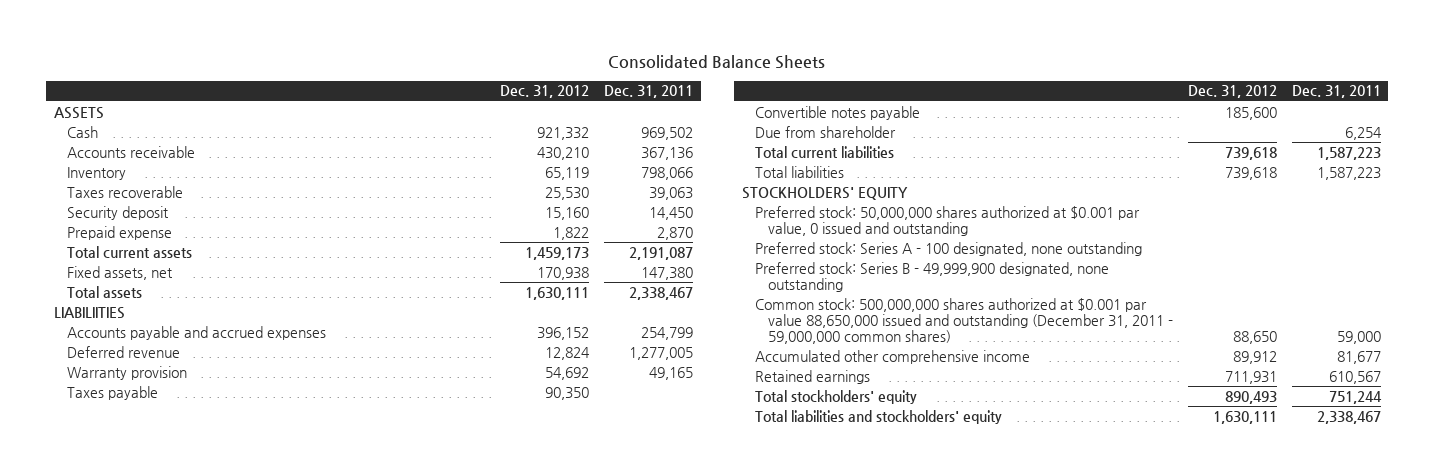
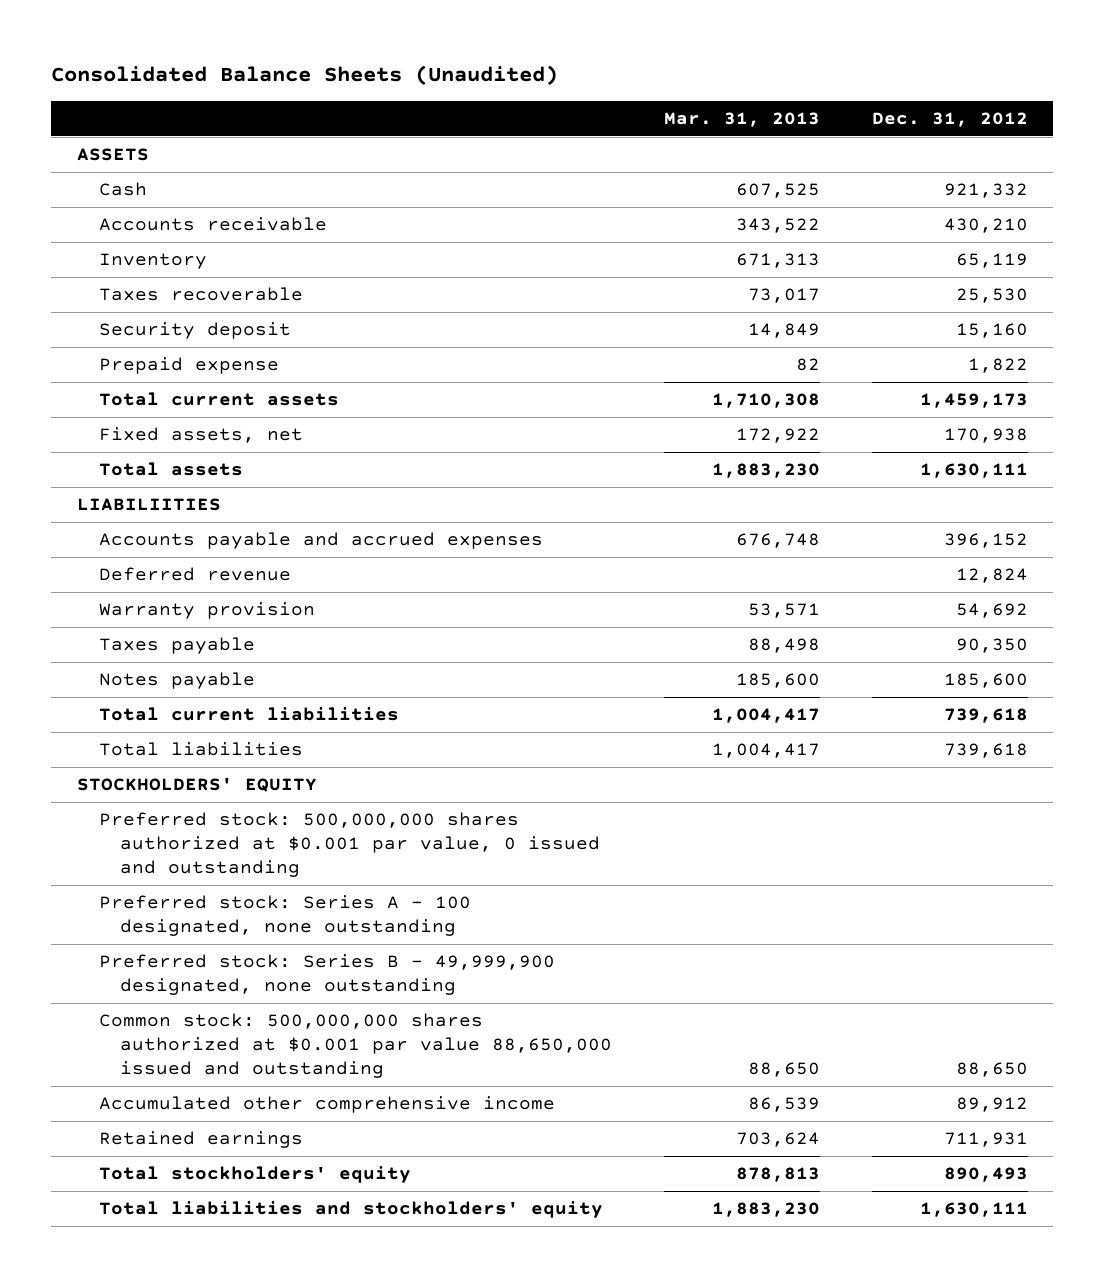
- Consolidated Balance Sheets
+ Consolidated Balance Sheets (Unaudited)
- | Dec. 31, 2012 | Dec. 31, 2011
+ | Mar. 31, 2013 | Dec. 31, 2012
- Convertible notes payable | 185,600 |
- Due from shareholder | | 6,254
+ Notes payable | 185,600 | 185,600
- Preferred stock: 50,000,000 shares authorized at $0.001 par value, 0 issued and outstanding
+ Preferred stock: 500,000,000 shares authorized at $0.001 par value, 0 issued and outstanding
- Common stock: 500,000,000 shares authorized at $0.001 par value 88,650,000 issued and outstanding (December 31, 2011 - 59,000,000 common shares) | 88,650 | 59,000
+ Common stock: 500,000,000 shares authorized at $0.001 par value 88,650,000 issued and outstanding | 88,650 | 88,650

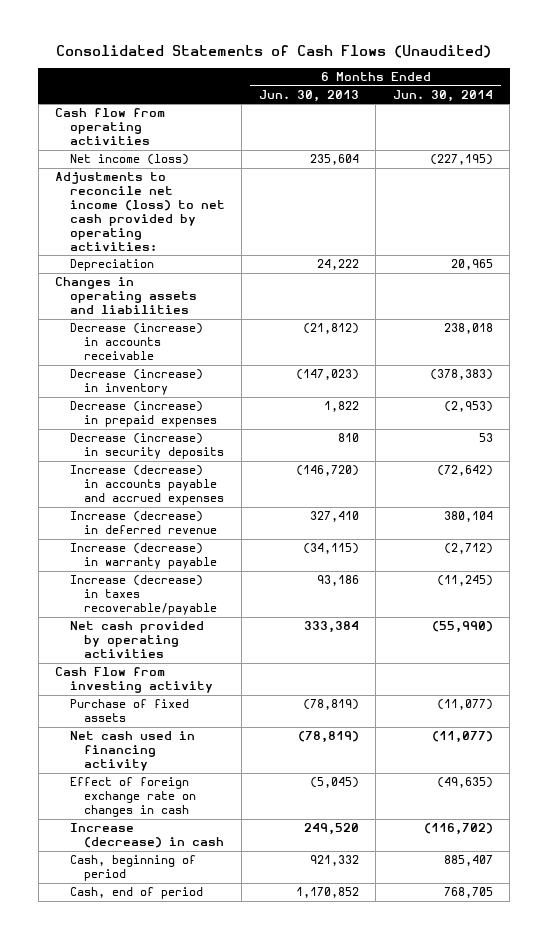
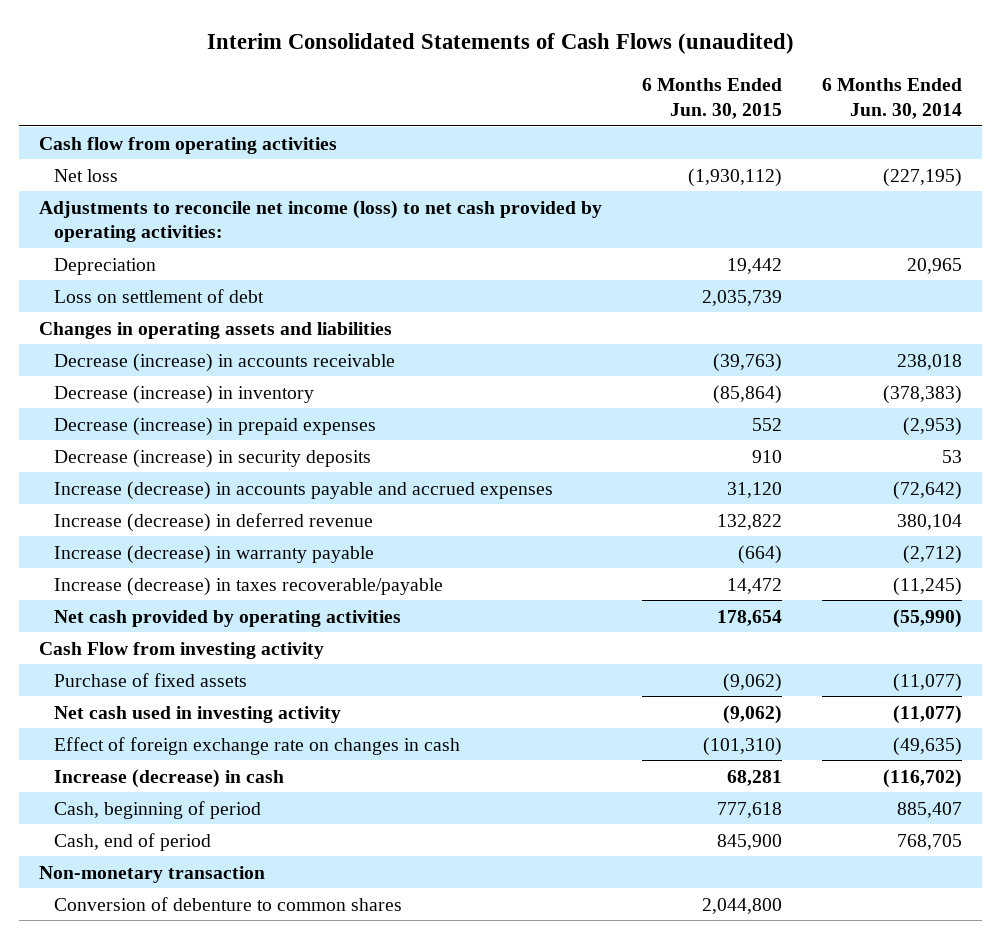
- Consolidated Statements of Cash Flows (Unaudited)
+ Interim Consolidated Statements of Cash Flows (unaudited)
- | 6 Months Ended Jun. 30, 2013 | 6 Months Ended Jun. 30, 2014
+ | 6 Months Ended Jun. 30, 2015 | 6 Months Ended Jun. 30, 2014
- Net income (loss) | 235,604 | (227,195)
+ Net loss | (1,930,112) | (227,195)
+ Loss on settlement of debt | 2,035,739 |
- Net cash used in financing activity | (78,819) | (11,077)
+ Net cash used in investing activity | (9,062) | (11,077)
+ Non-monetary transaction
+ Conversion of debenture to common shares | 2,044,800 |

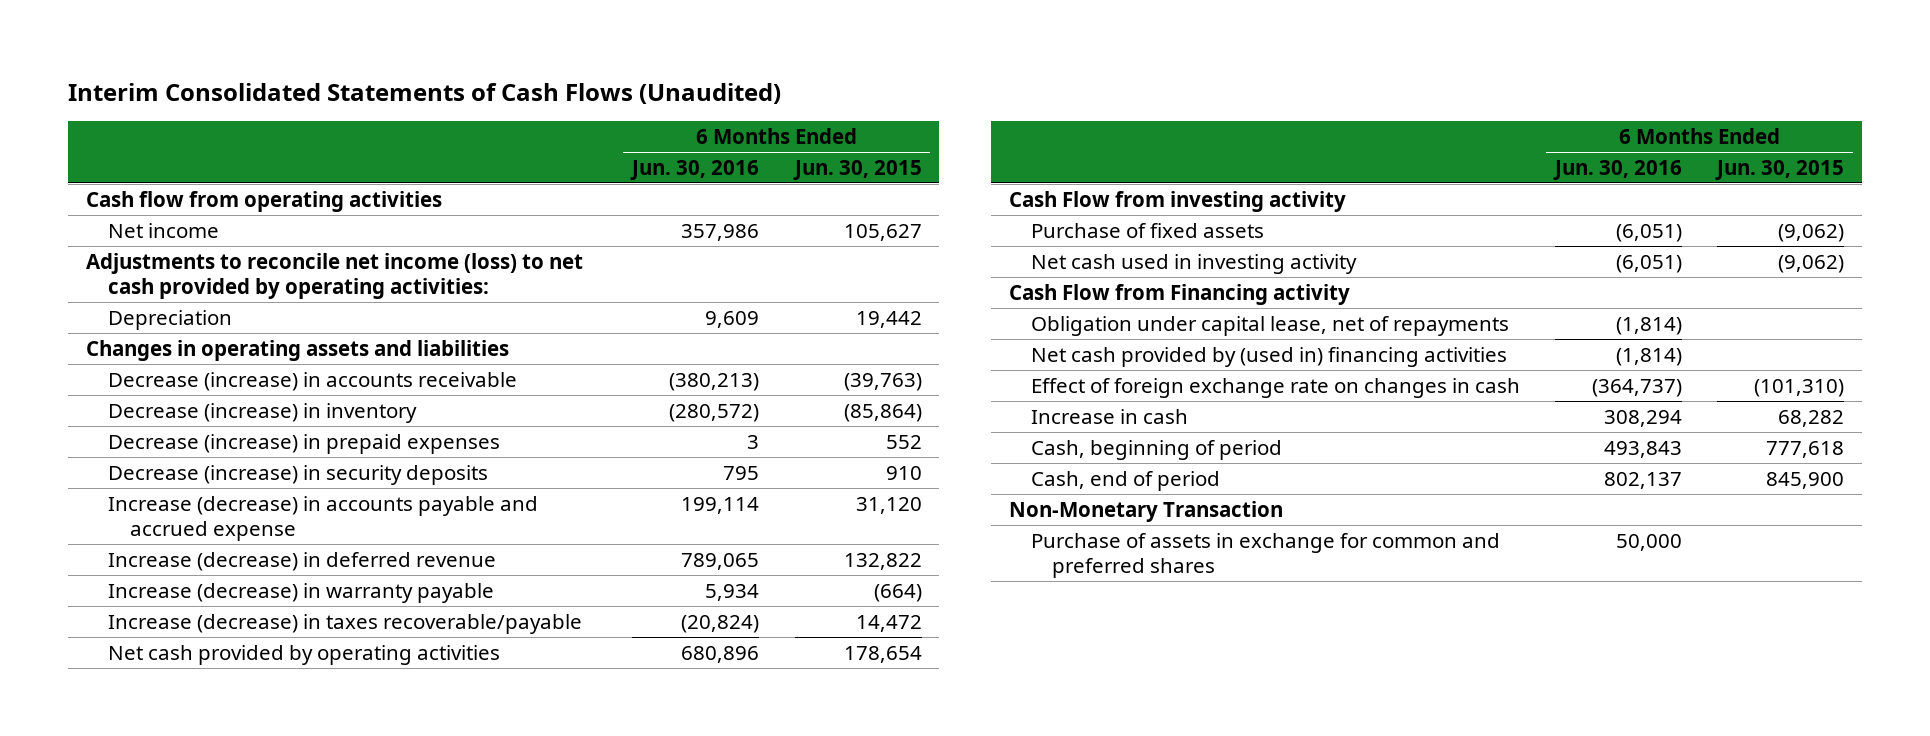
- Interim Consolidated Statements of Cash Flows (unaudited)
+ Interim Consolidated Statements of Cash Flows (Unaudited)
- | 6 Months Ended Jun. 30, 2015 | 6 Months Ended Jun. 30, 2014
+ | 6 Months Ended Jun. 30, 2016 | 6 Months Ended Jun. 30, 2015
- Net loss | (1,930,112) | (227,195)
+ Net income | 357,986 | 105,627
- Loss on settlement of debt | 2,035,739 |
- Increase (decrease) in accounts payable and accrued expenses | 31,120 | (72,642)
+ Increase (decrease) in accounts payable and accrued expense | 199,114 | 31,120
+ Cash Flow from Financing activity
+ Obligation under capital lease, net of repayments | (1,814) |
+ Net cash provided by (used in) financing activities | (1,814) |
- Increase (decrease) in cash | 68,281 | (116,702)
+ Increase in cash | 308,294 | 68,282
- Non-monetary transaction
- Conversion of debenture to common shares | 2,044,800 |
+ Non-Monetary Transaction
+ Purchase of assets in exchange for common and preferred shares | 50,000 |

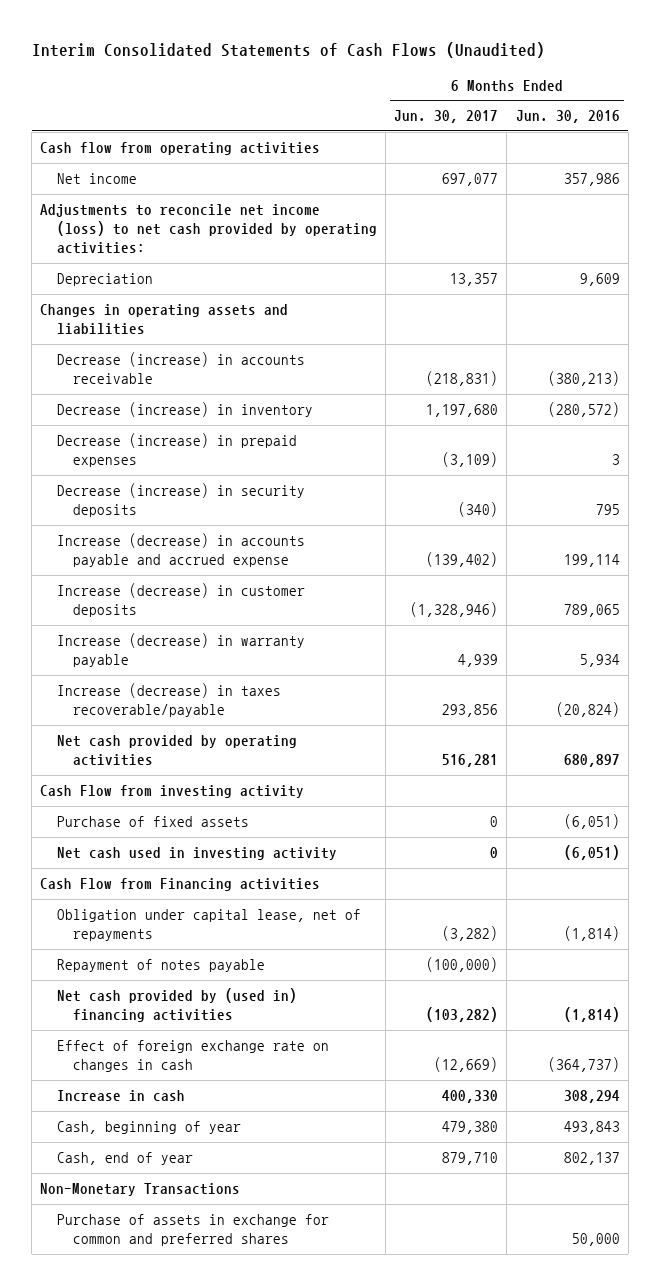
- | 6 Months Ended Jun. 30, 2016 | 6 Months Ended Jun. 30, 2015
+ | 6 Months Ended Jun. 30, 2017 | 6 Months Ended Jun. 30, 2016
- Increase (decrease) in deferred revenue | 789,065 | 132,822
+ Increase (decrease) in customer deposits | (1,328,946) | 789,065
- Net cash provided by operating activities | 680,896 | 178,654
+ Net cash provided by operating activities | 516,281 | 680,897
- Cash Flow from Financing activity
+ Cash Flow from Financing activities
+ Repayment of notes payable | (100,000) |
- Cash, beginning of period | 493,843 | 777,618
- Cash, end of period | 802,137 | 845,900
- Non-Monetary Transaction
+ Cash, beginning of year | 479,380 | 493,843
+ Cash, end of year | 879,710 | 802,137
+ Non-Monetary Transactions

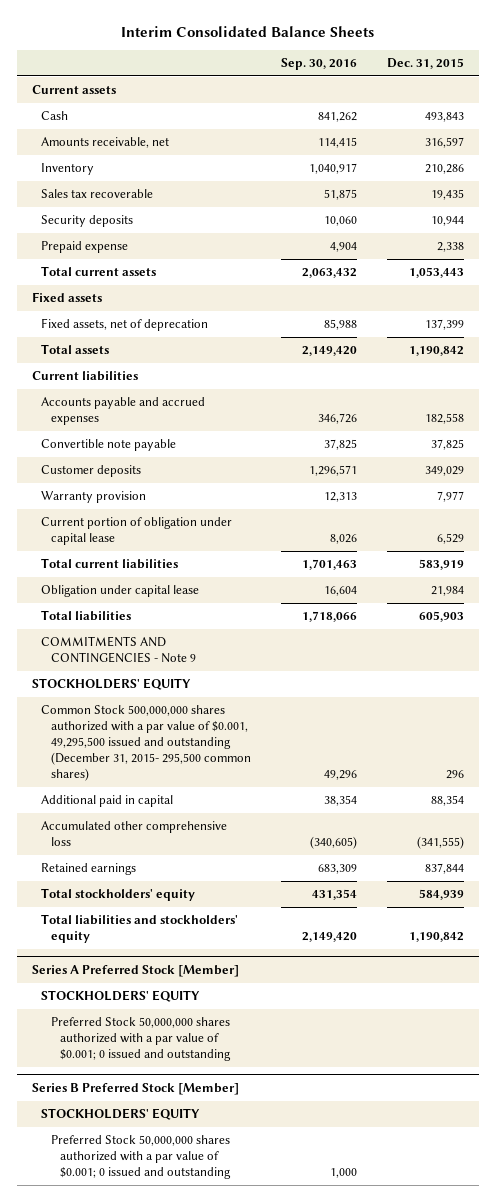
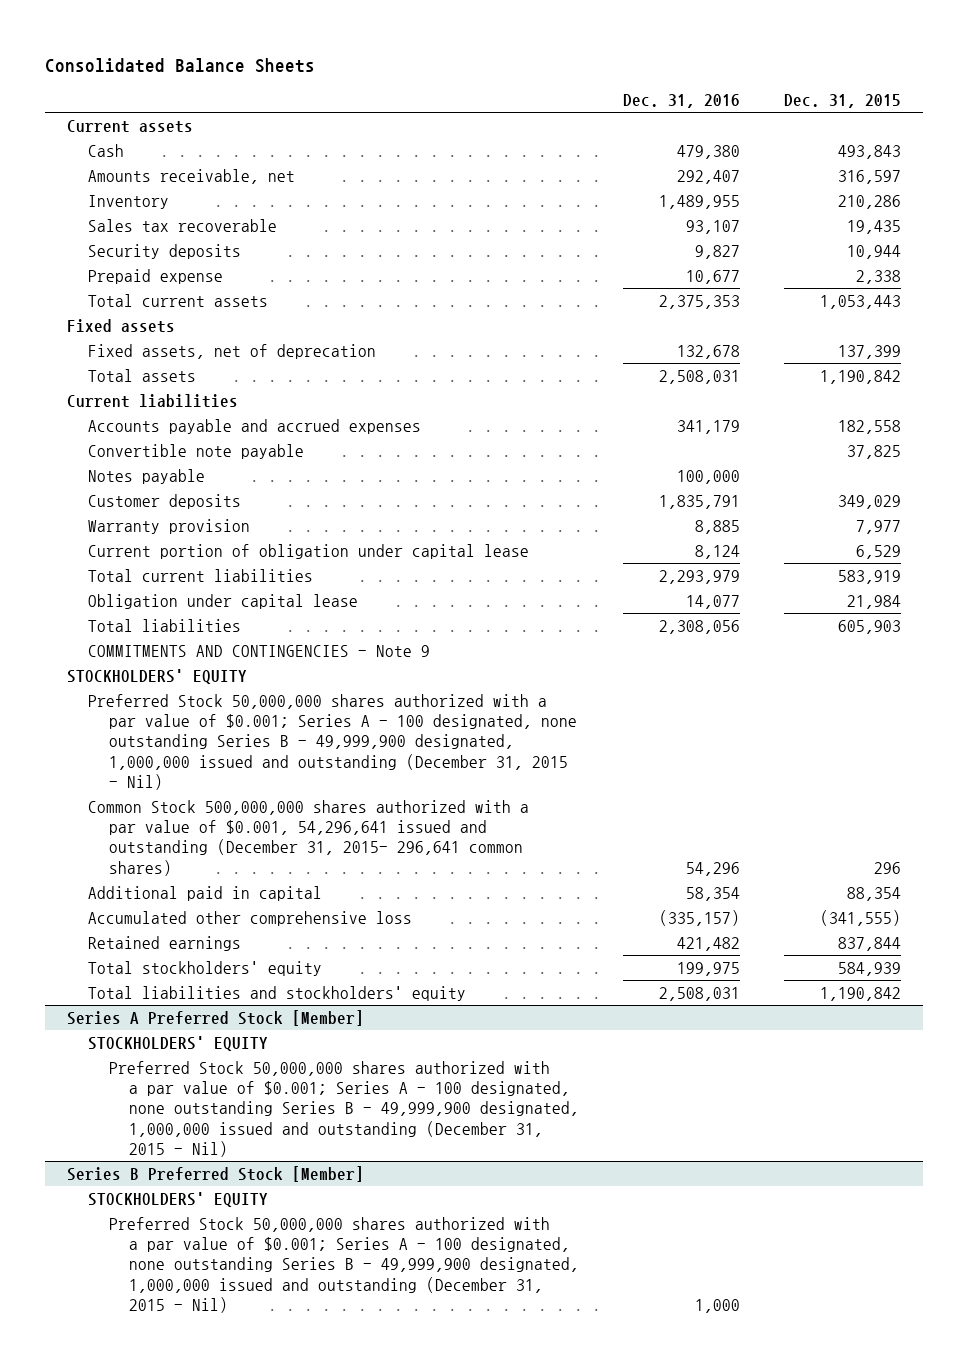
- Interim Consolidated Balance Sheets
+ Consolidated Balance Sheets
- | Sep. 30, 2016 | Dec. 31, 2015
+ | Dec. 31, 2016 | Dec. 31, 2015
+ Notes payable | 100,000 |
- Common Stock 500,000,000 shares authorized with a par value of $0.001, 49,295,500 issued and outstanding (December 31, 2015- 295,500 common shares) | 49,296 | 296
+ Preferred Stock 50,000,000 shares authorized with a par value of $0.001; Series A - 100 designated, none outstanding Series B - 49,999,900 designated, 1,000,000 issued and outstanding (December 31, 2015 - Nil)
+ Common Stock 500,000,000 shares authorized with a par value of $0.001, 54,296,641 issued and outstanding (December 31, 2015- 296,641 common shares) | 54,296 | 296
@ Series A Preferred Stock [Member]
- Preferred Stock 50,000,000 shares authorized with a par value of $0.001; 0 issued and outstanding
+ Preferred Stock 50,000,000 shares authorized with a par value of $0.001; Series A - 100 designated, none outstanding Series B - 49,999,900 designated, 1,000,000 issued and outstanding (December 31, 2015 - Nil)
@ Series B Preferred Stock [Member]
- Preferred Stock 50,000,000 shares authorized with a par value of $0.001; 0 issued and outstanding | 1,000 |
+ Preferred Stock 50,000,000 shares authorized with a par value of $0.001; Series A - 100 designated, none outstanding Series B - 49,999,900 designated, 1,000,000 issued and outstanding (December 31, 2015 - Nil) | 1,000 |

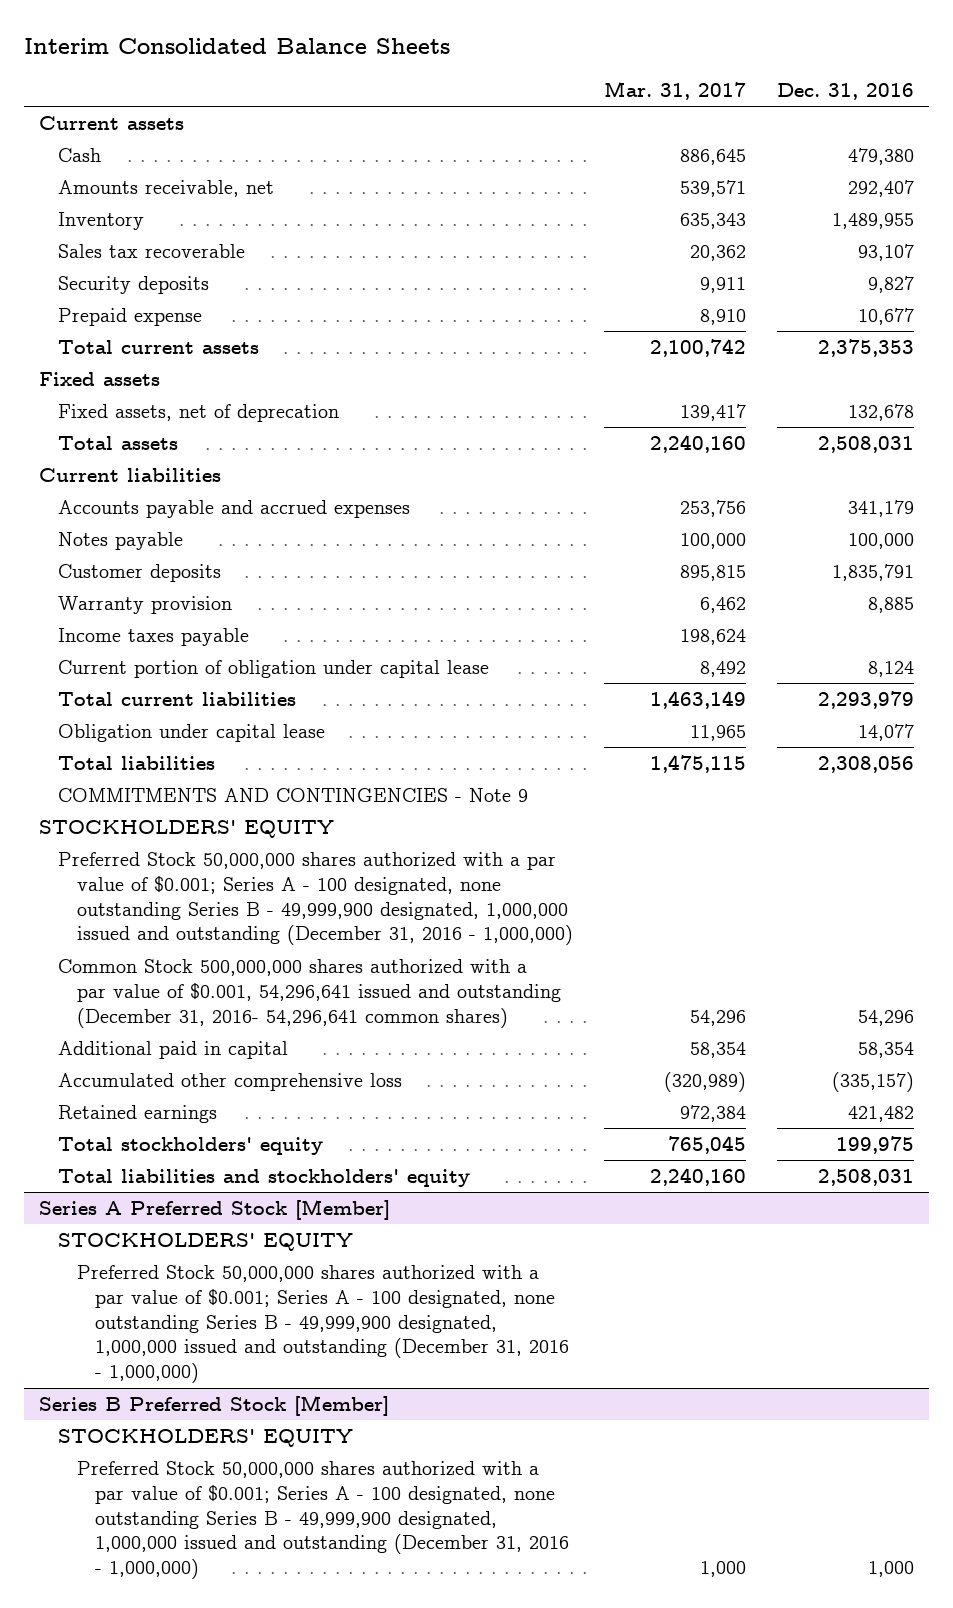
- Consolidated Balance Sheets
+ Interim Consolidated Balance Sheets
- | Dec. 31, 2016 | Dec. 31, 2015
+ | Mar. 31, 2017 | Dec. 31, 2016
- Convertible note payable | | 37,825
+ Income taxes payable | 198,624 |
- Preferred Stock 50,000,000 shares authorized with a par value of $0.001; Series A - 100 designated, none outstanding Series B - 49,999,900 designated, 1,000,000 issued and outstanding (December 31, 2015 - Nil)
- Common Stock 500,000,000 shares authorized with a par value of $0.001, 54,296,641 issued and outstanding (December 31, 2015- 296,641 common shares) | 54,296 | 296
+ Preferred Stock 50,000,000 shares authorized with a par value of $0.001; Series A - 100 designated, none outstanding Series B - 49,999,900 designated, 1,000,000 issued and outstanding (December 31, 2016 - 1,000,000)
+ Common Stock 500,000,000 shares authorized with a par value of $0.001, 54,296,641 issued and outstanding (December 31, 2016- 54,296,641 common shares) | 54,296 | 54,296
@ Series A Preferred Stock [Member]
- Preferred Stock 50,000,000 shares authorized with a par value of $0.001; Series A - 100 designated, none outstanding Series B - 49,999,900 designated, 1,000,000 issued and outstanding (December 31, 2015 - Nil)
+ Preferred Stock 50,000,000 shares authorized with a par value of $0.001; Series A - 100 designated, none outstanding Series B - 49,999,900 designated, 1,000,000 issued and outstanding (December 31, 2016 - 1,000,000)
@ Series B Preferred Stock [Member]
- Preferred Stock 50,000,000 shares authorized with a par value of $0.001; Series A - 100 designated, none outstanding Series B - 49,999,900 designated, 1,000,000 issued and outstanding (December 31, 2015 - Nil) | 1,000 |
+ Preferred Stock 50,000,000 shares authorized with a par value of $0.001; Series A - 100 designated, none outstanding Series B - 49,999,900 designated, 1,000,000 issued and outstanding (December 31, 2016 - 1,000,000) | 1,000 | 1,000

